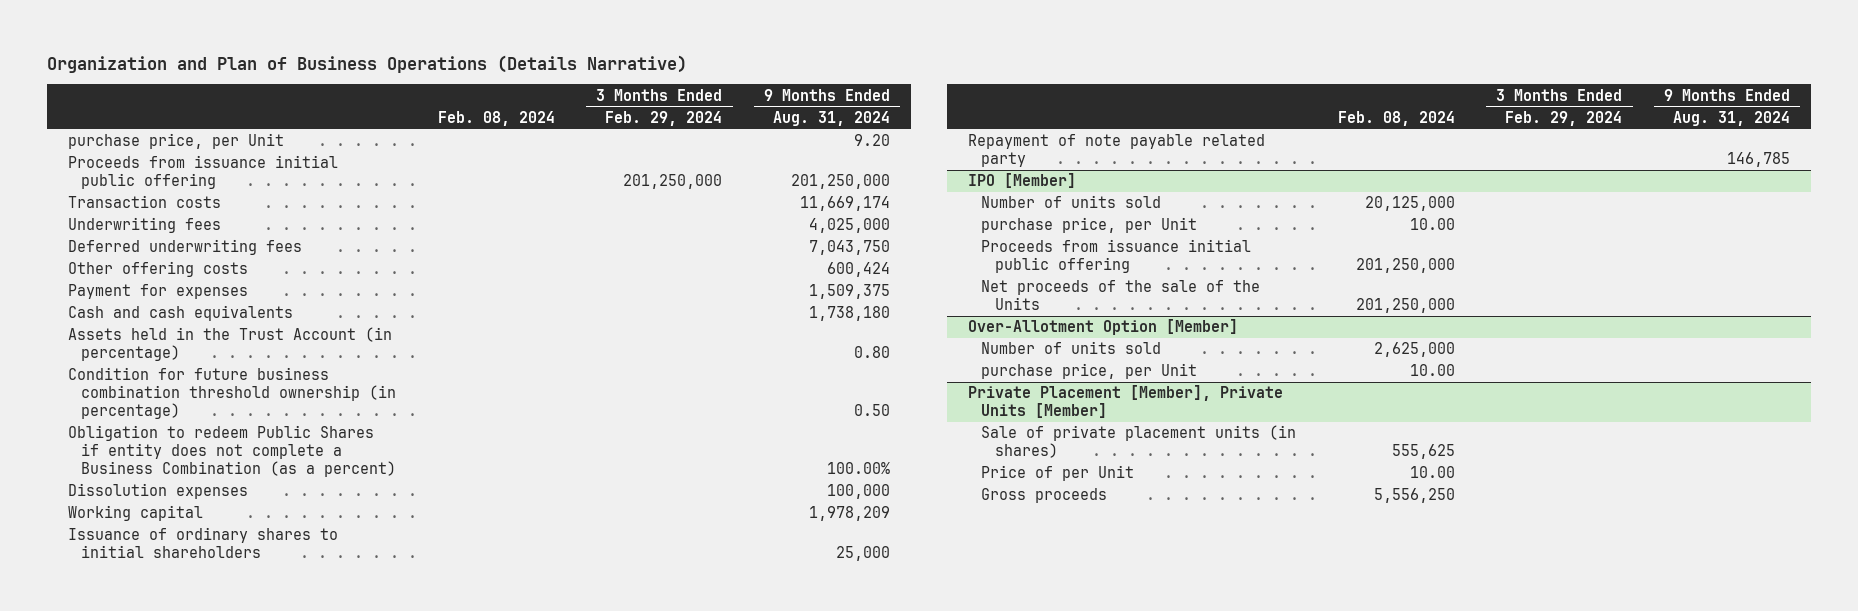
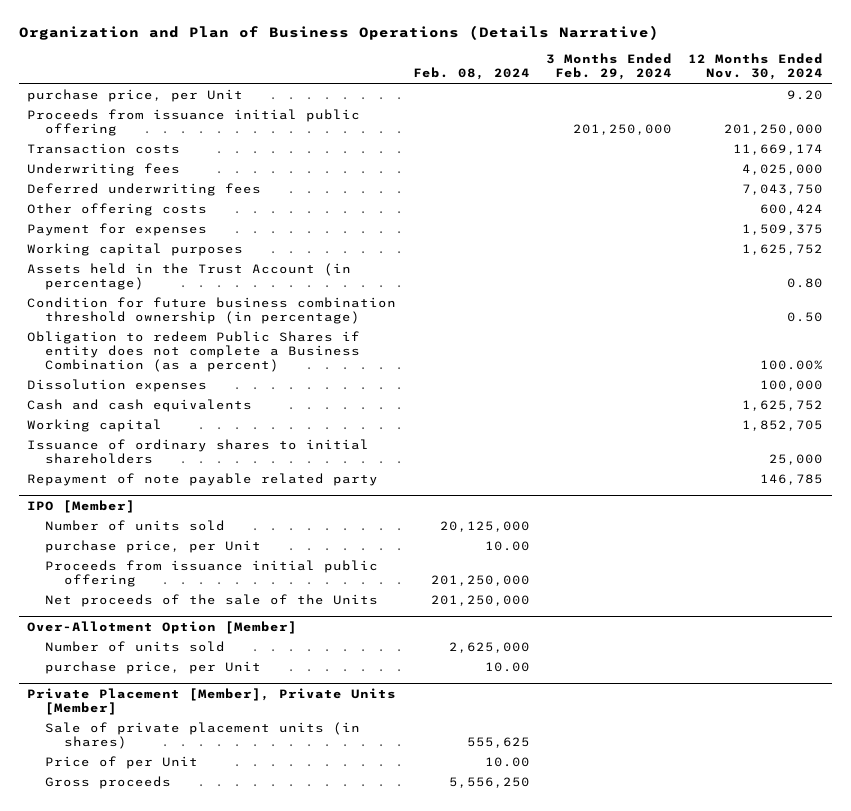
- | Feb. 08, 2024 | 3 Months Ended Feb. 29, 2024 | 9 Months Ended Aug. 31, 2024
+ | Feb. 08, 2024 | 3 Months Ended Feb. 29, 2024 | 12 Months Ended Nov. 30, 2024
+ Working capital purposes | | | 1,625,752
moved down: Cash and cash equivalents | | | 1,625,752

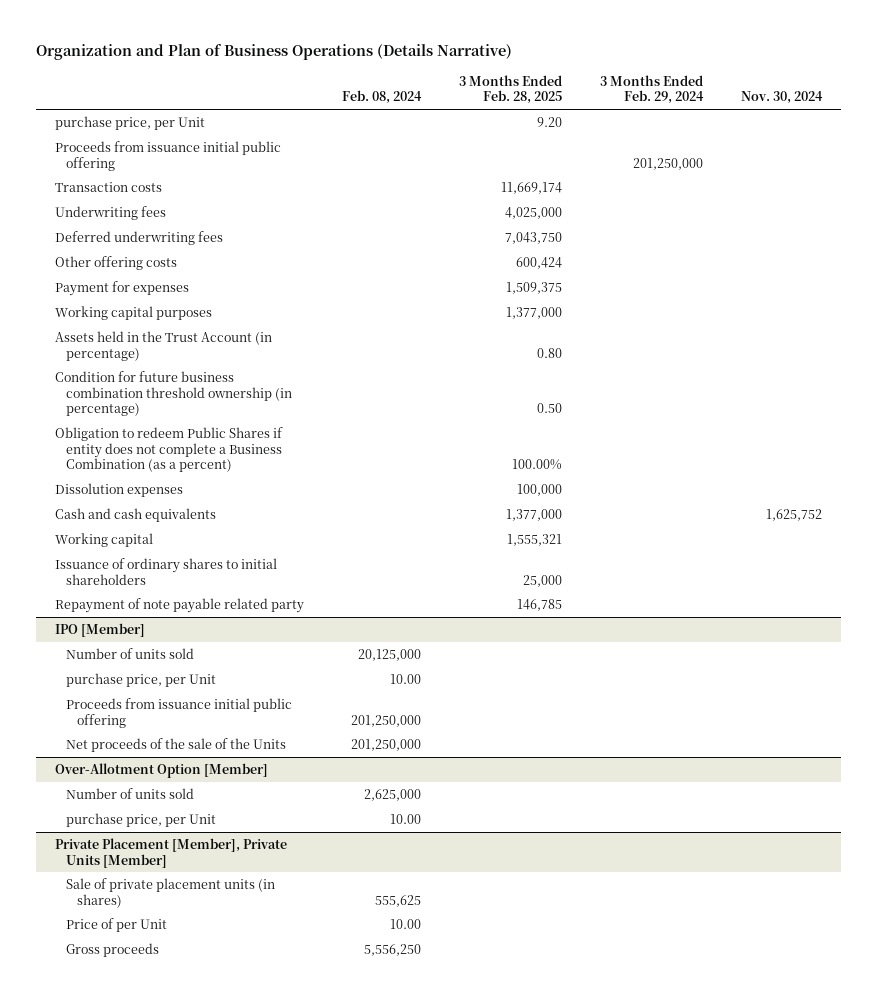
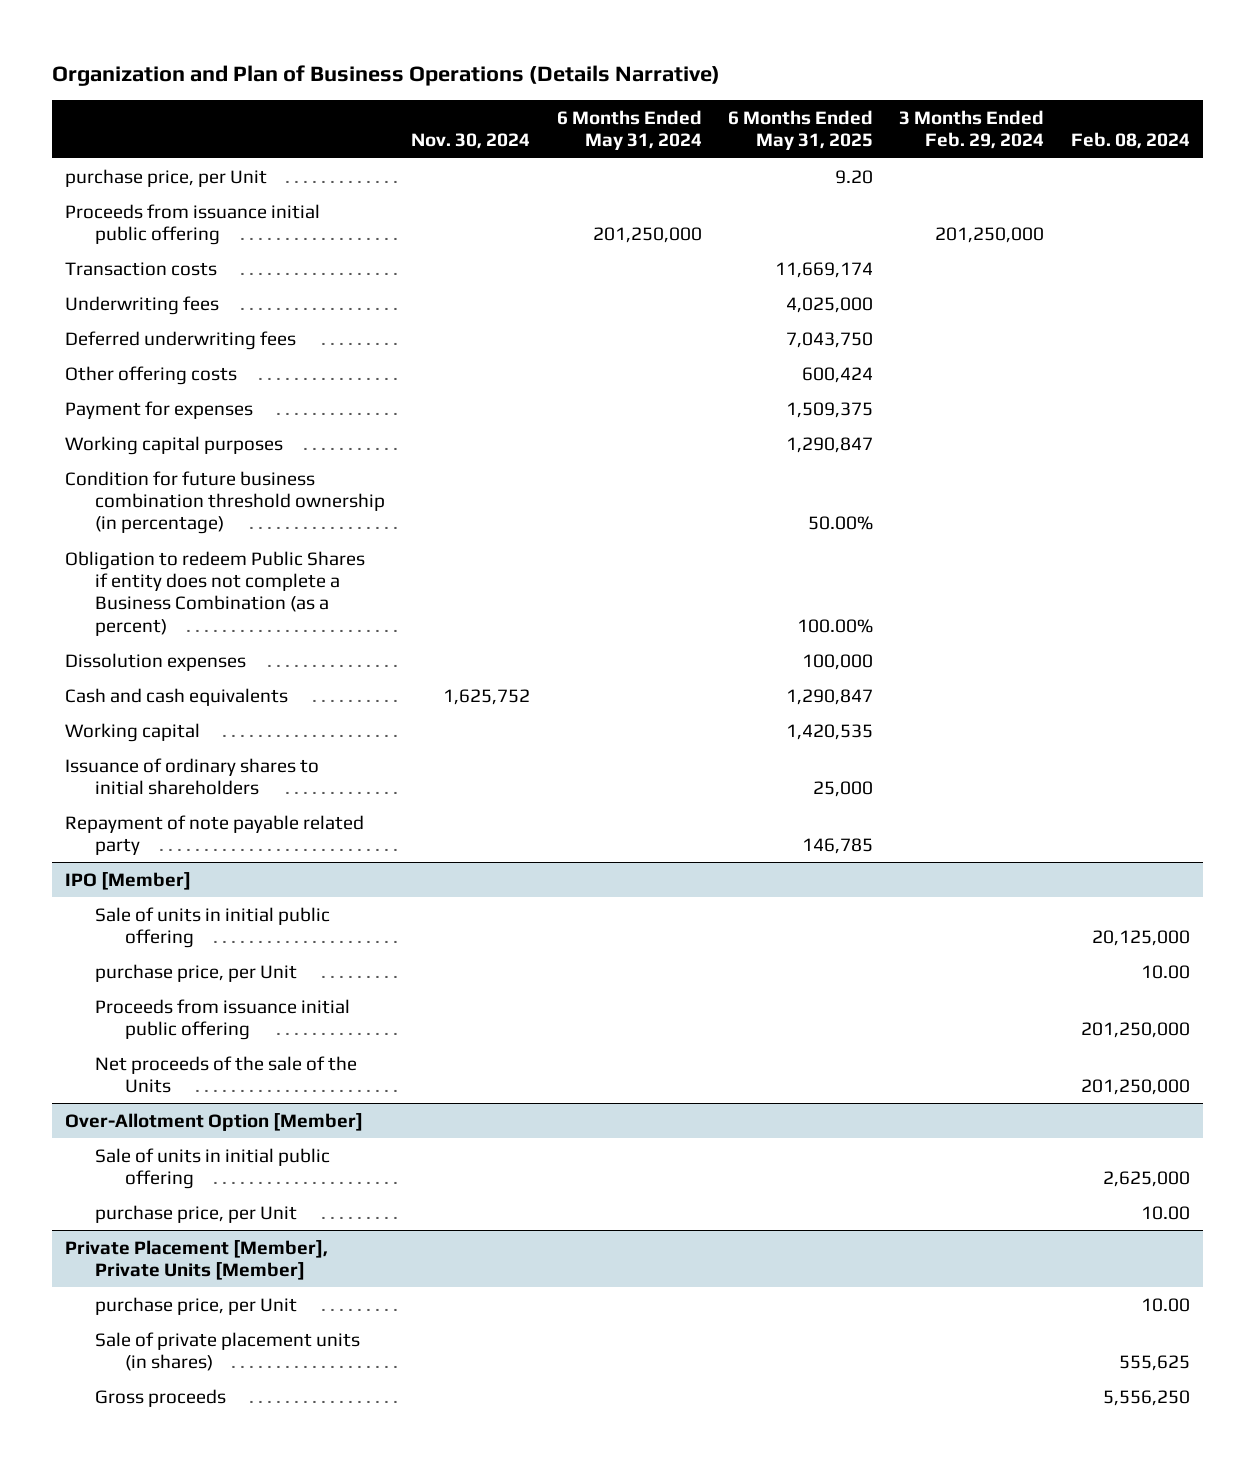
- | Feb. 08, 2024 | 3 Months Ended Feb. 28, 2025 | 3 Months Ended Feb. 29, 2024 | Nov. 30, 2024
+ | Nov. 30, 2024 | 6 Months Ended May 31, 2024 | 6 Months Ended May 31, 2025 | 3 Months Ended Feb. 29, 2024 | Feb. 08, 2024
- Assets held in the Trust Account (in percentage) | | 0.80 | |
@ IPO [Member]
- Number of units sold | 20,125,000 | | |
+ Sale of units in initial public offering | | | | | 20,125,000
@ Over-Allotment Option [Member]
- Number of units sold | 2,625,000 | | |
+ Sale of units in initial public offering | | | | | 2,625,000
@ Private Placement [Member], Private Units [Member]
+ purchase price, per Unit | | | | | 10.00
- Price of per Unit | 10.00 | | |

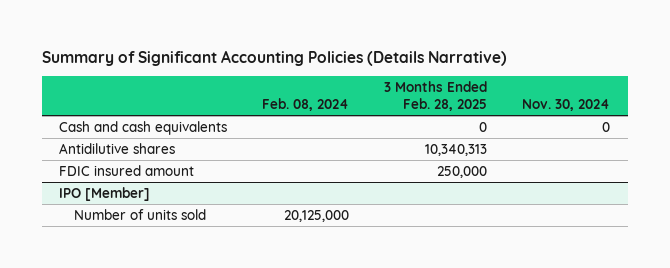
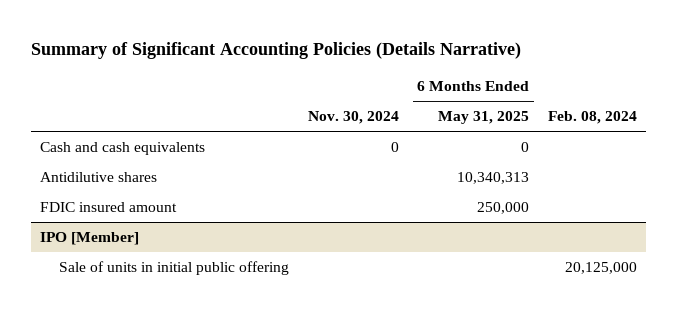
- | Feb. 08, 2024 | 3 Months Ended Feb. 28, 2025 | Nov. 30, 2024
+ | Nov. 30, 2024 | 6 Months Ended May 31, 2025 | Feb. 08, 2024
@ IPO [Member]
- Number of units sold | 20,125,000 | |
+ Sale of units in initial public offering | | | 20,125,000

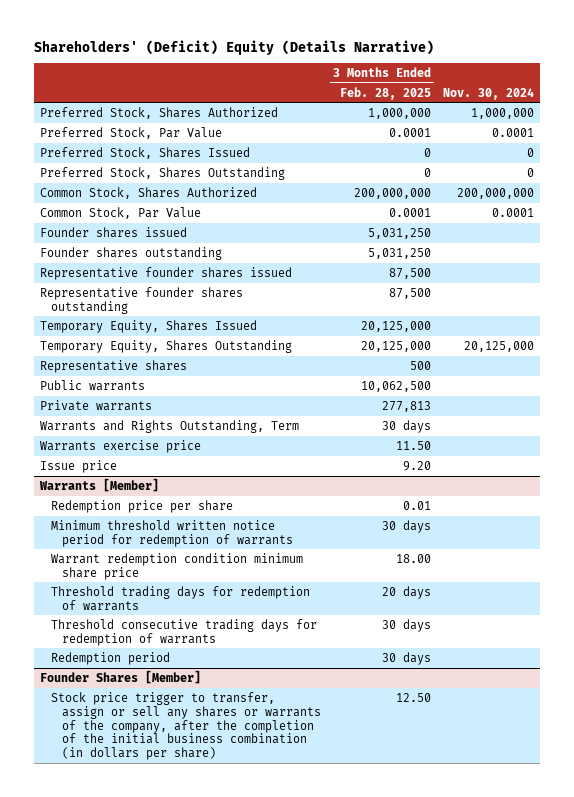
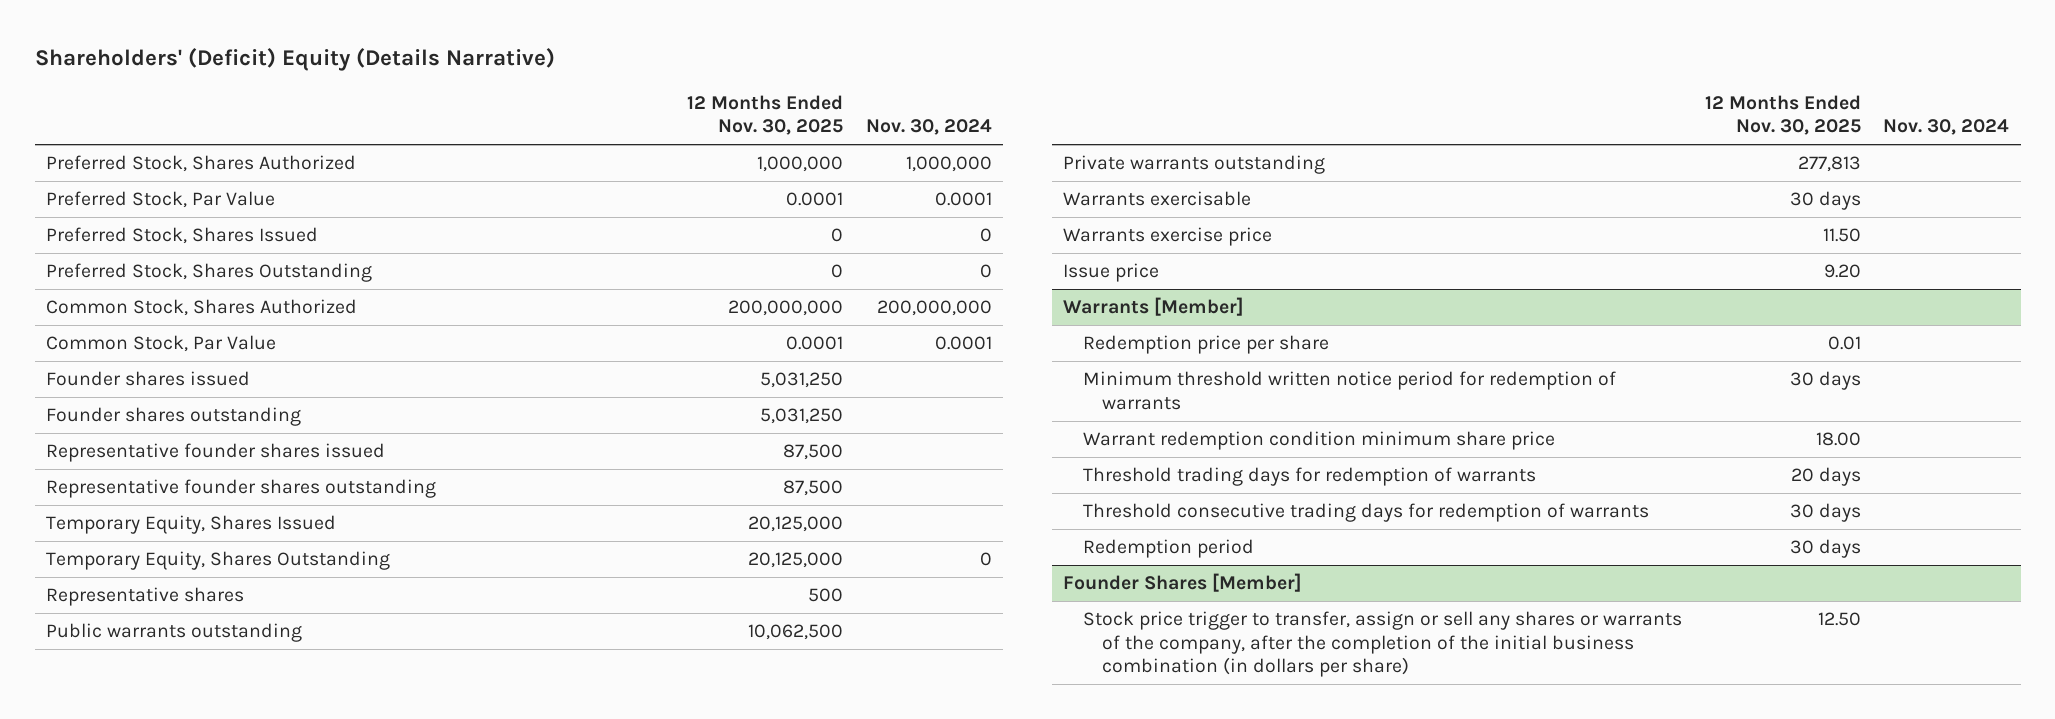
- | 3 Months Ended Feb. 28, 2025 | Nov. 30, 2024
+ | 12 Months Ended Nov. 30, 2025 | Nov. 30, 2024
- Temporary Equity, Shares Outstanding | 20,125,000 | 20,125,000
+ Temporary Equity, Shares Outstanding | 20,125,000 | 0
- Public warrants | 10,062,500 |
- Private warrants | 277,813 |
- Warrants and Rights Outstanding, Term | 30 days |
+ Public warrants outstanding | 10,062,500 |
+ Private warrants outstanding | 277,813 |
+ Warrants exercisable | 30 days |

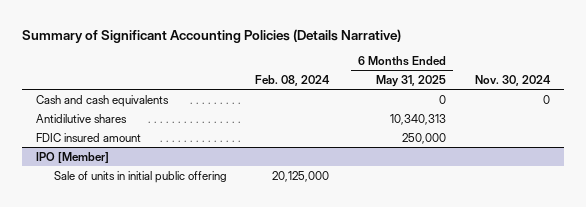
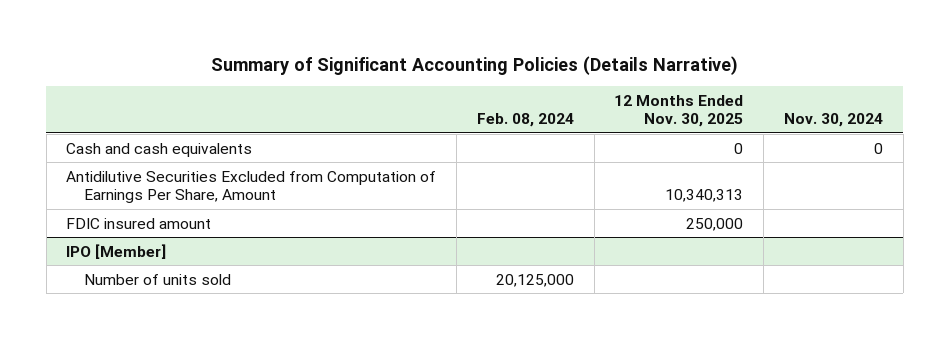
- | Feb. 08, 2024 | 6 Months Ended May 31, 2025 | Nov. 30, 2024
+ | Feb. 08, 2024 | 12 Months Ended Nov. 30, 2025 | Nov. 30, 2024
- Antidilutive shares | | 10,340,313 |
+ Antidilutive Securities Excluded from Computation of Earnings Per Share, Amount | | 10,340,313 |
@ IPO [Member]
- Sale of units in initial public offering | 20,125,000 | |
+ Number of units sold | 20,125,000 | |

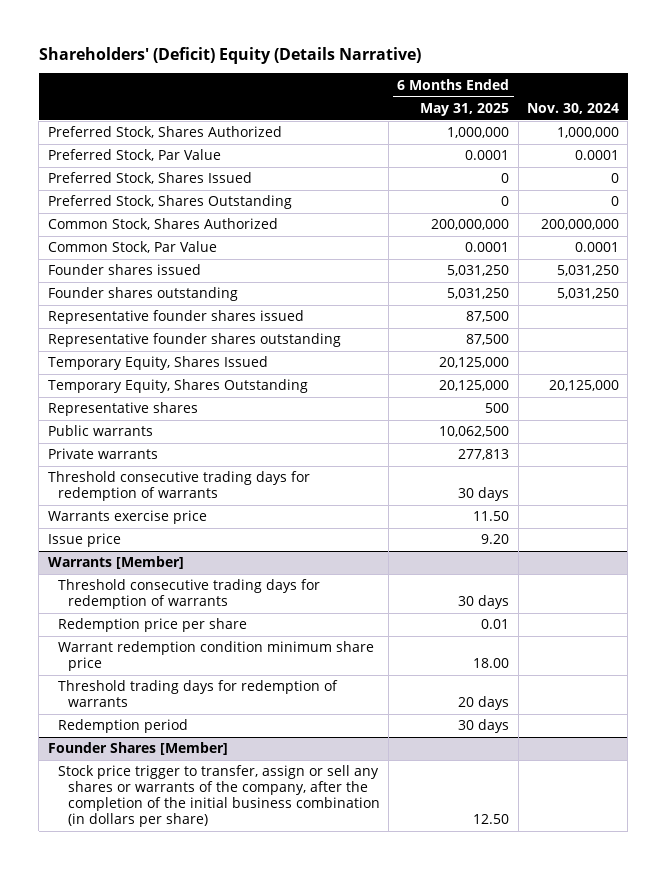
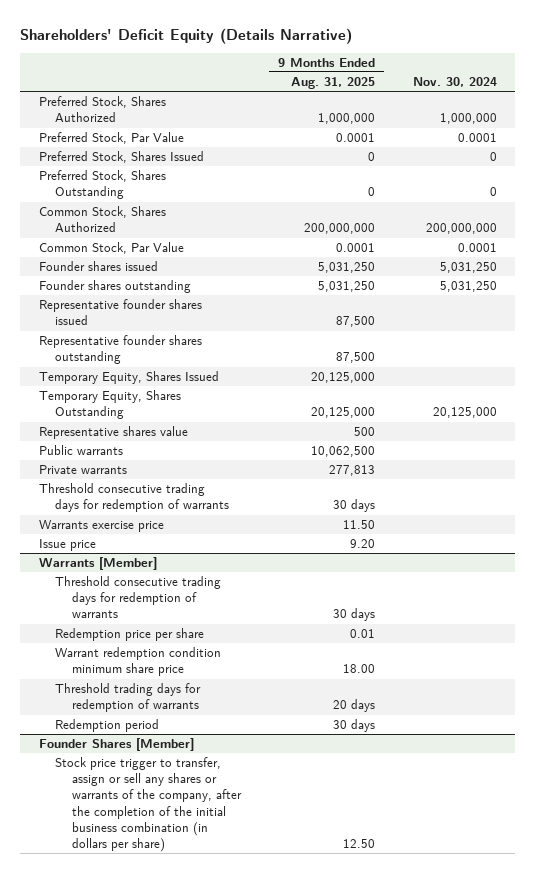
- Shareholders' (Deficit) Equity (Details Narrative)
+ Shareholders' Deficit Equity (Details Narrative)
- | 6 Months Ended May 31, 2025 | Nov. 30, 2024
+ | 9 Months Ended Aug. 31, 2025 | Nov. 30, 2024
- Representative shares | 500 |
+ Representative shares value | 500 |

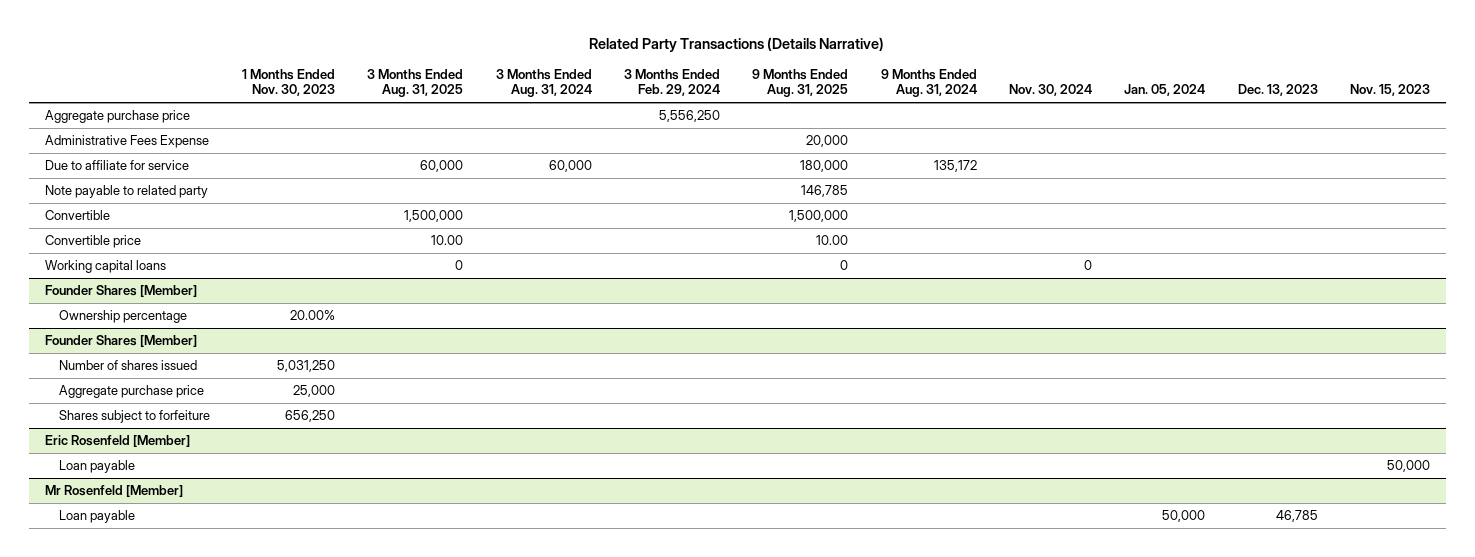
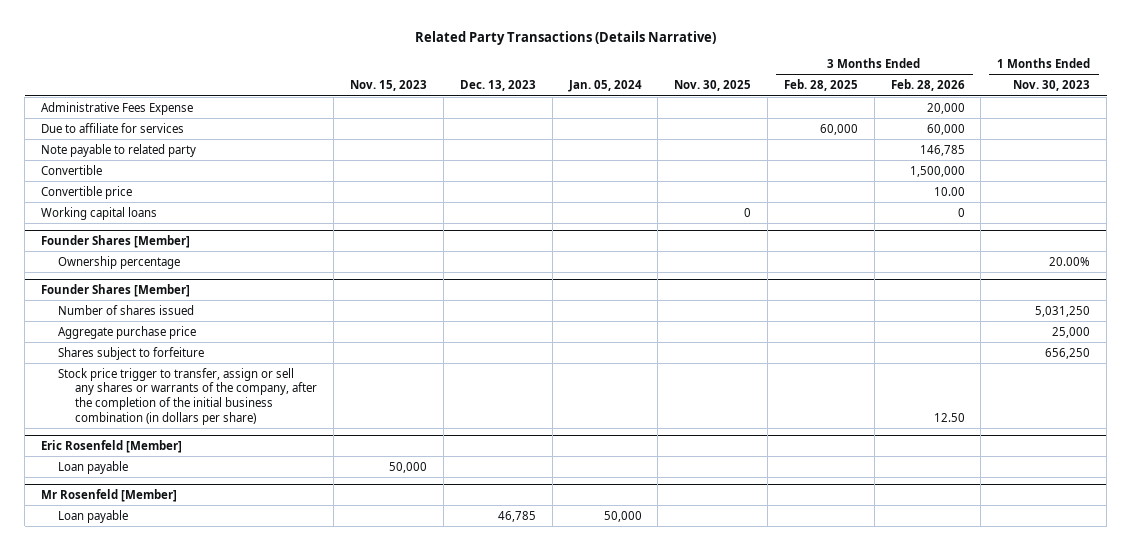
- | 1 Months Ended Nov. 30, 2023 | 3 Months Ended Aug. 31, 2025 | 3 Months Ended Aug. 31, 2024 | 3 Months Ended Feb. 29, 2024 | 9 Months Ended Aug. 31, 2025 | 9 Months Ended Aug. 31, 2024 | Nov. 30, 2024 | Jan. 05, 2024 | Dec. 13, 2023 | Nov. 15, 2023
+ | Nov. 15, 2023 | Dec. 13, 2023 | Jan. 05, 2024 | Nov. 30, 2025 | 3 Months Ended Feb. 28, 2025 | 3 Months Ended Feb. 28, 2026 | 1 Months Ended Nov. 30, 2023
- Aggregate purchase price | | | | 5,556,250 | | | | | |
- Due to affiliate for service | | 60,000 | 60,000 | | 180,000 | 135,172 | | | |
+ Due to affiliate for services | | | | | 60,000 | 60,000 |
@ Founder Shares [Member]
+ Stock price trigger to transfer, assign or sell any shares or warrants of the company, after the completion of the initial business combination (in dollars per share) | | | | | | 12.50 |

